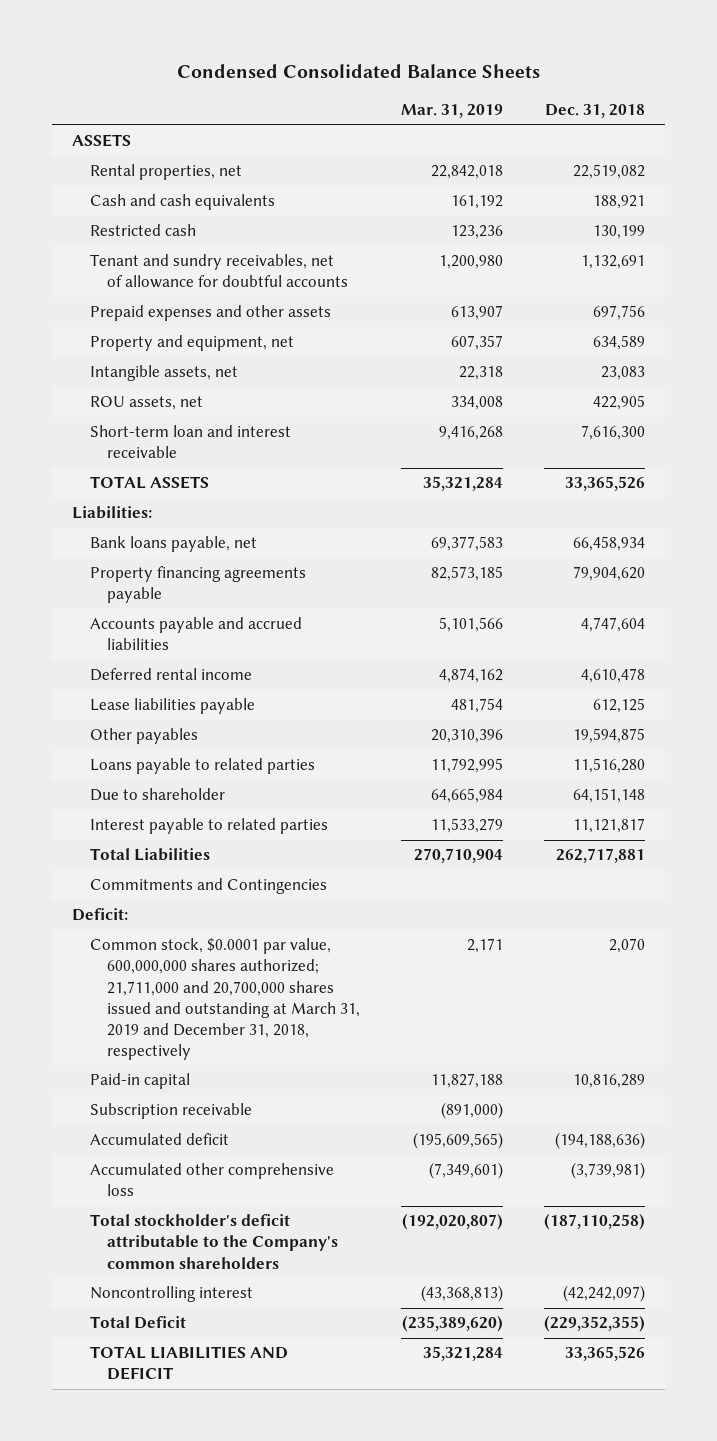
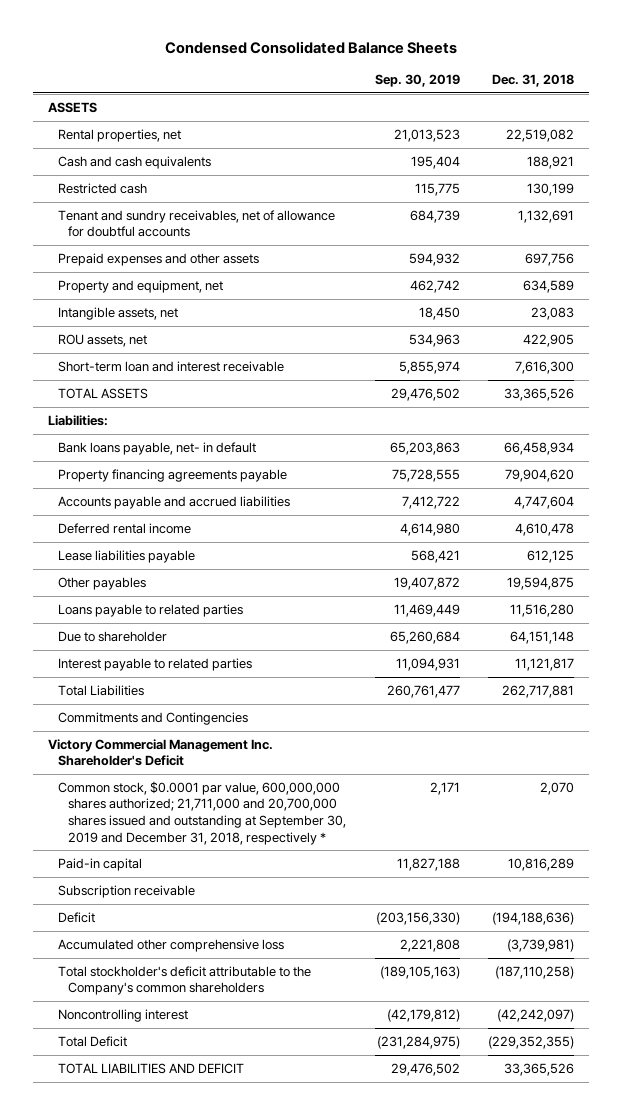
- | Mar. 31, 2019 | Dec. 31, 2018
+ | Sep. 30, 2019 | Dec. 31, 2018
- Bank loans payable, net | 69,377,583 | 66,458,934
+ Bank loans payable, net- in default | 65,203,863 | 66,458,934
- Deficit:
- Common stock, $0.0001 par value, 600,000,000 shares authorized; 21,711,000 and 20,700,000 shares issued and outstanding at March 31, 2019 and December 31, 2018, respectively | 2,171 | 2,070
+ Victory Commercial Management Inc. Shareholder's Deficit
+ Common stock, $0.0001 par value, 600,000,000 shares authorized; 21,711,000 and 20,700,000 shares issued and outstanding at September 30, 2019 and December 31, 2018, respectively * | 2,171 | 2,070
- Accumulated deficit | (195,609,565) | (194,188,636)
+ Deficit | (203,156,330) | (194,188,636)

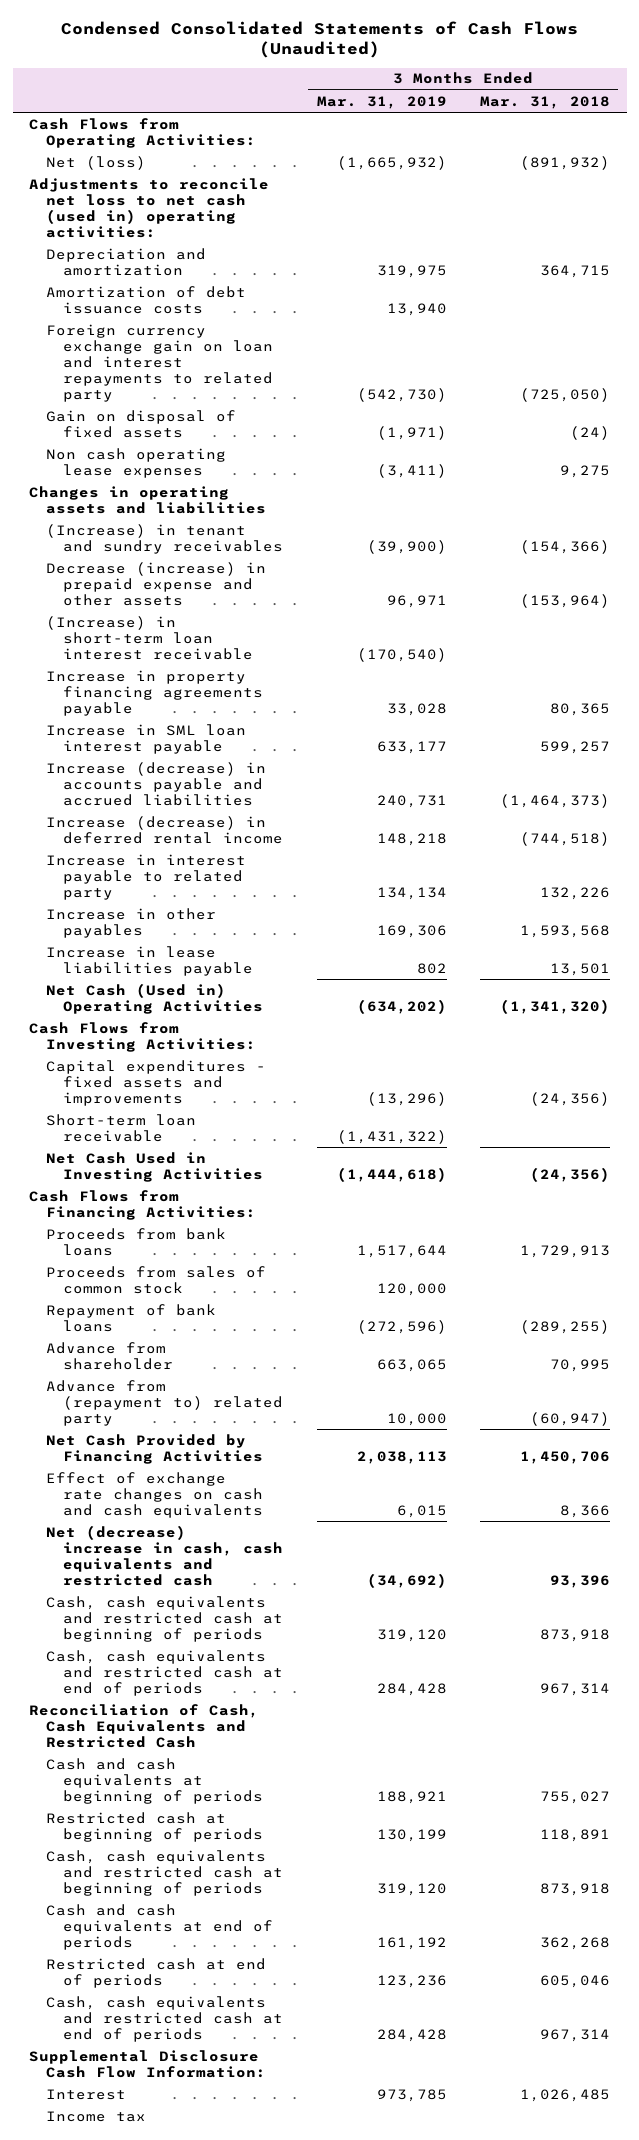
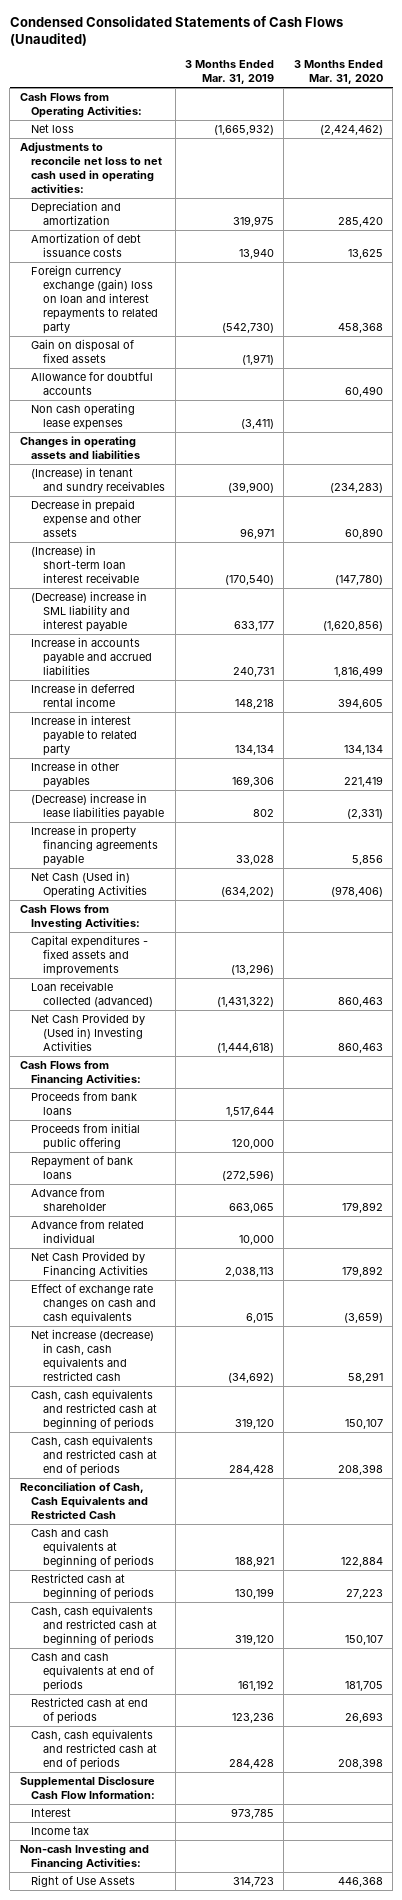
- | 3 Months Ended Mar. 31, 2019 | 3 Months Ended Mar. 31, 2018
+ | 3 Months Ended Mar. 31, 2019 | 3 Months Ended Mar. 31, 2020
- Net (loss) | (1,665,932) | (891,932)
- Adjustments to reconcile net loss to net cash (used in) operating activities:
+ Net loss | (1,665,932) | (2,424,462)
+ Adjustments to reconcile net loss to net cash used in operating activities:
- Foreign currency exchange gain on loan and interest repayments to related party | (542,730) | (725,050)
+ Foreign currency exchange (gain) loss on loan and interest repayments to related party | (542,730) | 458,368
+ Allowance for doubtful accounts | | 60,490
- Decrease (increase) in prepaid expense and other assets | 96,971 | (153,964)
+ Decrease in prepaid expense and other assets | 96,971 | 60,890
- Increase in SML loan interest payable | 633,177 | 599,257
- Increase (decrease) in accounts payable and accrued liabilities | 240,731 | (1,464,373)
- Increase (decrease) in deferred rental income | 148,218 | (744,518)
+ (Decrease) increase in SML liability and interest payable | 633,177 | (1,620,856)
+ Increase in accounts payable and accrued liabilities | 240,731 | 1,816,499
+ Increase in deferred rental income | 148,218 | 394,605
- Increase in lease liabilities payable | 802 | 13,501
+ (Decrease) increase in lease liabilities payable | 802 | (2,331)
moved down: Increase in property financing agreements payable | 33,028 | 5,856
- Short-term loan receivable | (1,431,322) |
- Net Cash Used in Investing Activities | (1,444,618) | (24,356)
+ Loan receivable collected (advanced) | (1,431,322) | 860,463
+ Net Cash Provided by (Used in) Investing Activities | (1,444,618) | 860,463
- Proceeds from sales of common stock | 120,000 |
+ Proceeds from initial public offering | 120,000 |
- Advance from (repayment to) related party | 10,000 | (60,947)
+ Advance from related individual | 10,000 |
- Net (decrease) increase in cash, cash equivalents and restricted cash | (34,692) | 93,396
+ Net increase (decrease) in cash, cash equivalents and restricted cash | (34,692) | 58,291
+ Non-cash Investing and Financing Activities:
+ Right of Use Assets | 314,723 | 446,368

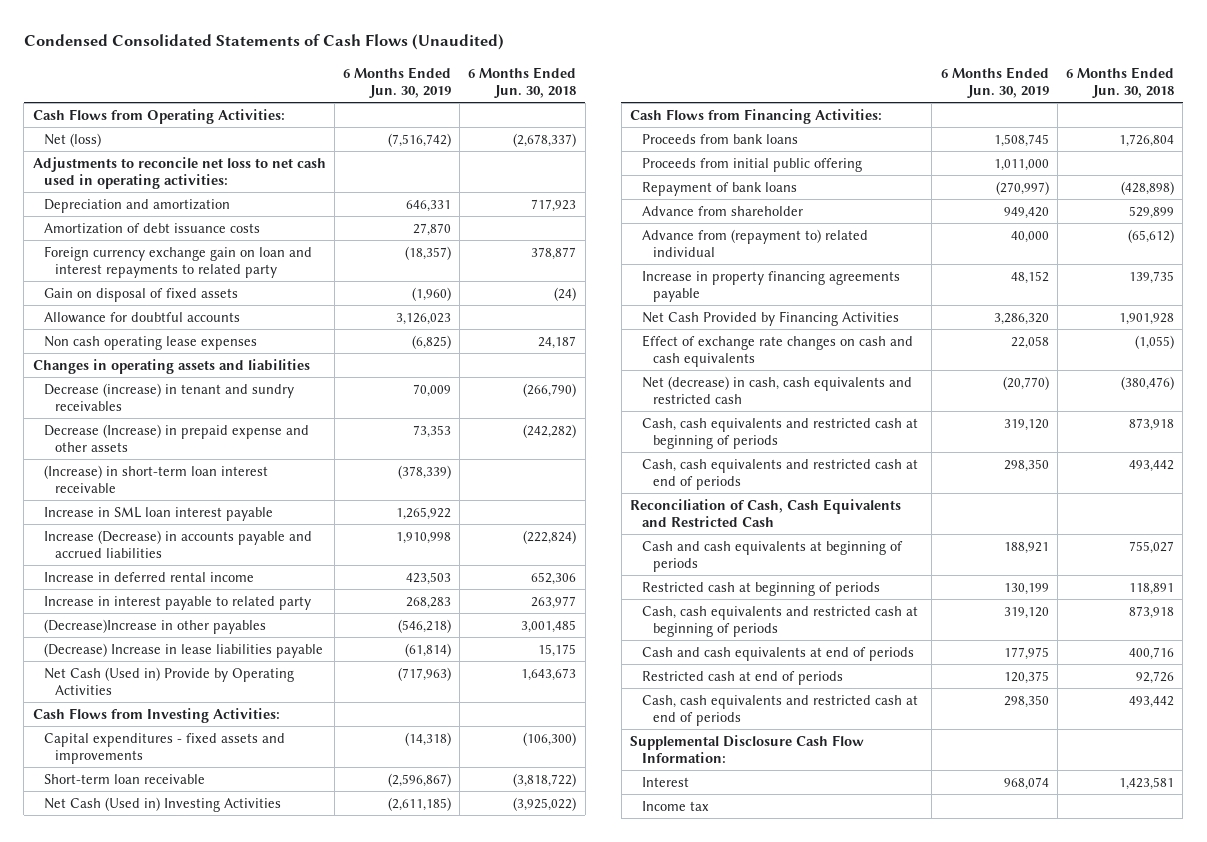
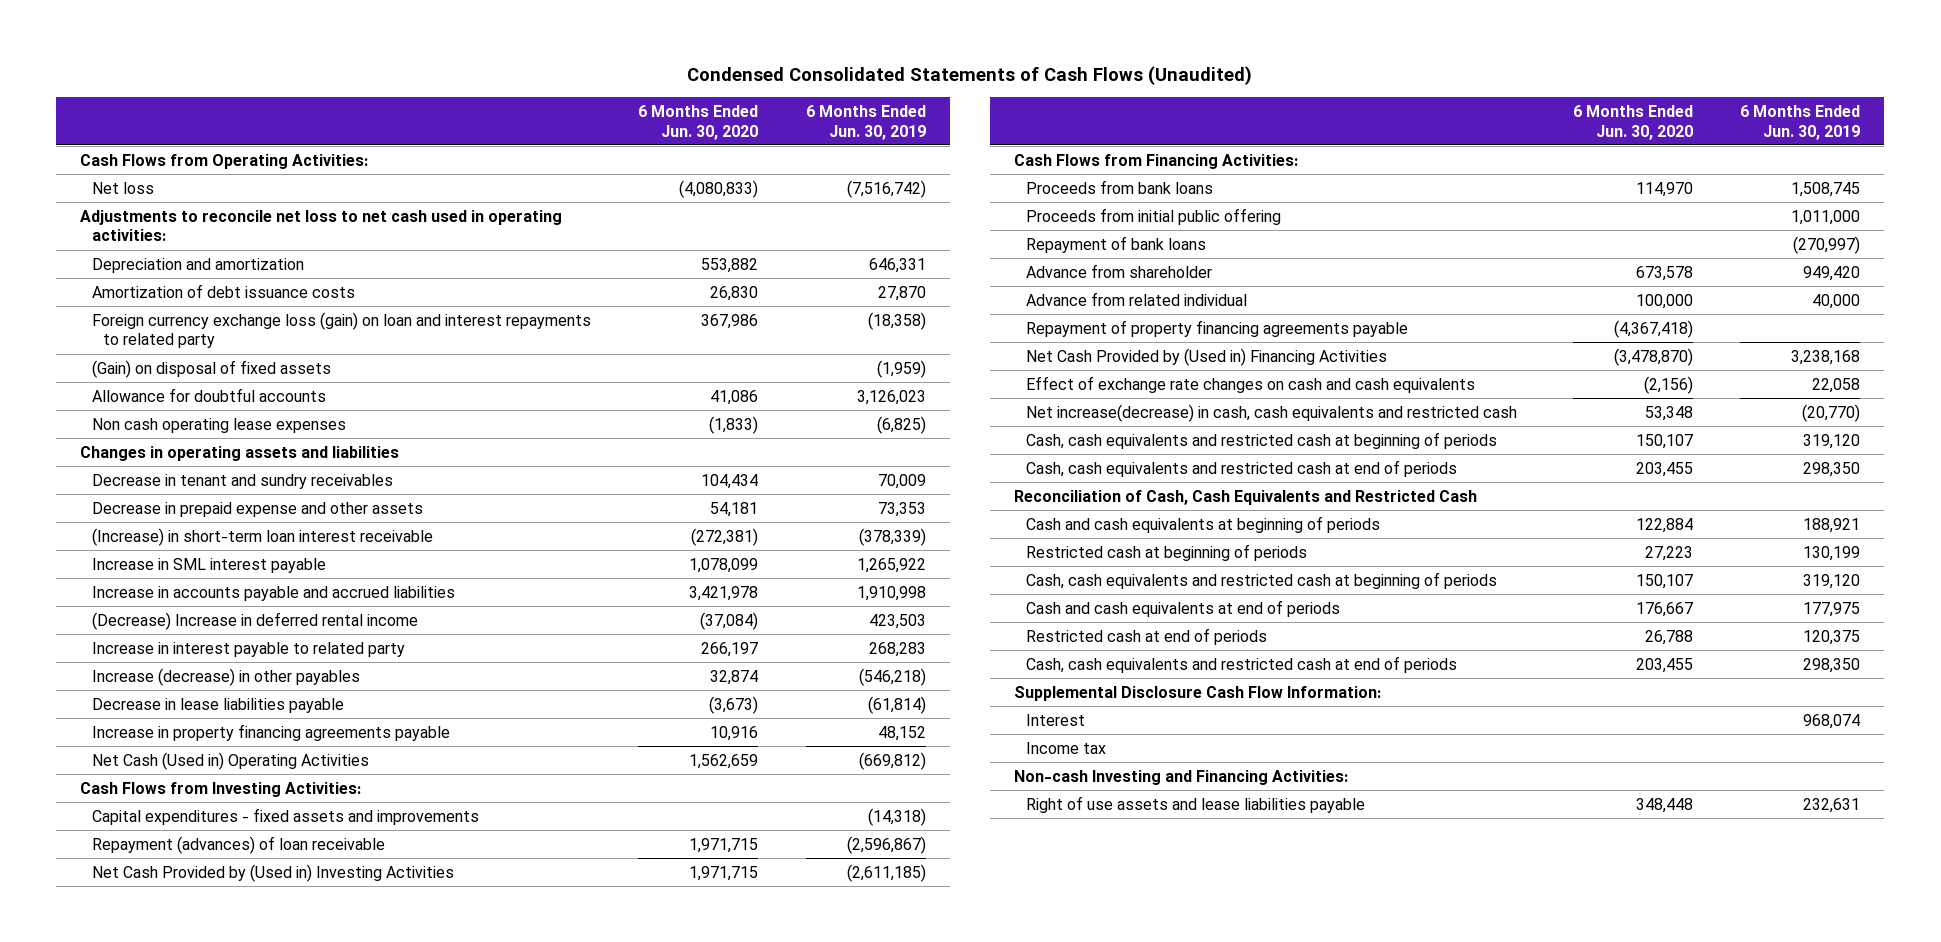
- | 6 Months Ended Jun. 30, 2019 | 6 Months Ended Jun. 30, 2018
+ | 6 Months Ended Jun. 30, 2020 | 6 Months Ended Jun. 30, 2019
- Net (loss) | (7,516,742) | (2,678,337)
+ Net loss | (4,080,833) | (7,516,742)
- Foreign currency exchange gain on loan and interest repayments to related party | (18,357) | 378,877
- Gain on disposal of fixed assets | (1,960) | (24)
+ Foreign currency exchange loss (gain) on loan and interest repayments to related party | 367,986 | (18,358)
+ (Gain) on disposal of fixed assets | | (1,959)
- Decrease (increase) in tenant and sundry receivables | 70,009 | (266,790)
- Decrease (Increase) in prepaid expense and other assets | 73,353 | (242,282)
+ Decrease in tenant and sundry receivables | 104,434 | 70,009
+ Decrease in prepaid expense and other assets | 54,181 | 73,353
- Increase in SML loan interest payable | 1,265,922 |
- Increase (Decrease) in accounts payable and accrued liabilities | 1,910,998 | (222,824)
- Increase in deferred rental income | 423,503 | 652,306
+ Increase in SML interest payable | 1,078,099 | 1,265,922
+ Increase in accounts payable and accrued liabilities | 3,421,978 | 1,910,998
+ (Decrease) Increase in deferred rental income | (37,084) | 423,503
- (Decrease)Increase in other payables | (546,218) | 3,001,485
- (Decrease) Increase in lease liabilities payable | (61,814) | 15,175
- Net Cash (Used in) Provide by Operating Activities | (717,963) | 1,643,673
+ Increase (decrease) in other payables | 32,874 | (546,218)
+ Decrease in lease liabilities payable | (3,673) | (61,814)
moved up: Increase in property financing agreements payable | 10,916 | 48,152
+ Net Cash (Used in) Operating Activities | 1,562,659 | (669,812)
- Short-term loan receivable | (2,596,867) | (3,818,722)
- Net Cash (Used in) Investing Activities | (2,611,185) | (3,925,022)
+ Repayment (advances) of loan receivable | 1,971,715 | (2,596,867)
+ Net Cash Provided by (Used in) Investing Activities | 1,971,715 | (2,611,185)
- Advance from (repayment to) related individual | 40,000 | (65,612)
- Net Cash Provided by Financing Activities | 3,286,320 | 1,901,928
+ Advance from related individual | 100,000 | 40,000
+ Repayment of property financing agreements payable | (4,367,418) |
+ Net Cash Provided by (Used in) Financing Activities | (3,478,870) | 3,238,168
- Net (decrease) in cash, cash equivalents and restricted cash | (20,770) | (380,476)
+ Net increase(decrease) in cash, cash equivalents and restricted cash | 53,348 | (20,770)
+ Non-cash Investing and Financing Activities:
+ Right of use assets and lease liabilities payable | 348,448 | 232,631

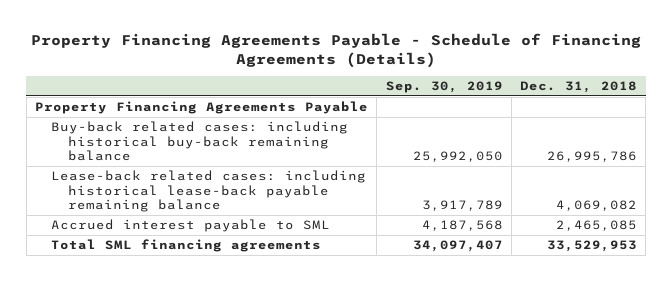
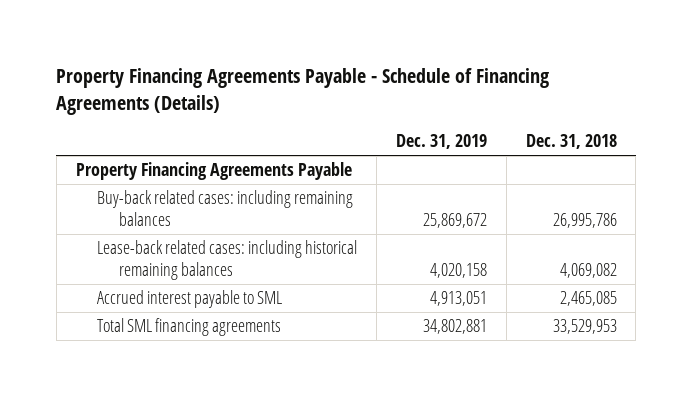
- | Sep. 30, 2019 | Dec. 31, 2018
+ | Dec. 31, 2019 | Dec. 31, 2018
- Buy-back related cases: including historical buy-back remaining balance | 25,992,050 | 26,995,786
- Lease-back related cases: including historical lease-back payable remaining balance | 3,917,789 | 4,069,082
+ Buy-back related cases: including remaining balances | 25,869,672 | 26,995,786
+ Lease-back related cases: including historical remaining balances | 4,020,158 | 4,069,082

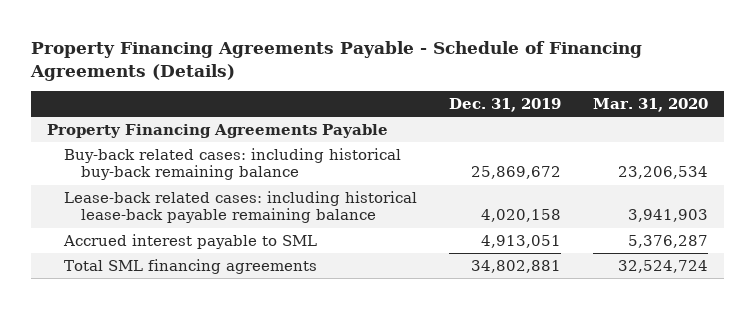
- | Dec. 31, 2019 | Dec. 31, 2018
+ | Dec. 31, 2019 | Mar. 31, 2020
- Buy-back related cases: including remaining balances | 25,869,672 | 26,995,786
- Lease-back related cases: including historical remaining balances | 4,020,158 | 4,069,082
+ Buy-back related cases: including historical buy-back remaining balance | 25,869,672 | 23,206,534
+ Lease-back related cases: including historical lease-back payable remaining balance | 4,020,158 | 3,941,903

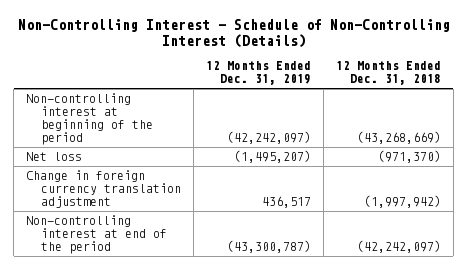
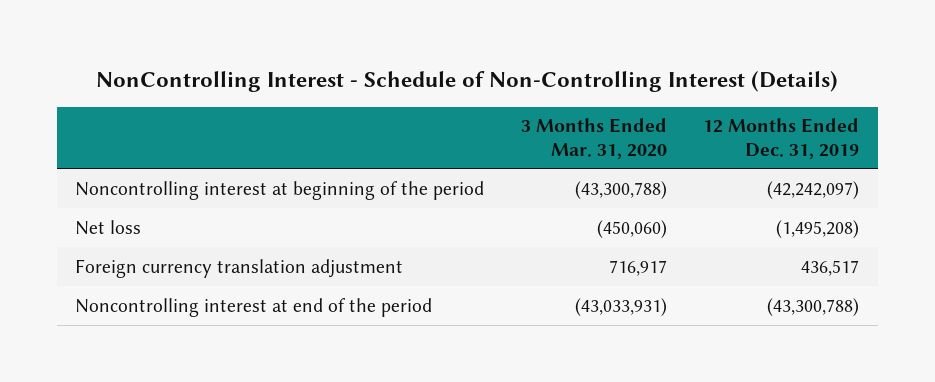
- Non-Controlling Interest - Schedule of Non-Controlling Interest (Details)
+ NonControlling Interest - Schedule of Non-Controlling Interest (Details)
- | 12 Months Ended Dec. 31, 2019 | 12 Months Ended Dec. 31, 2018
+ | 3 Months Ended Mar. 31, 2020 | 12 Months Ended Dec. 31, 2019
- Non-controlling interest at beginning of the period | (42,242,097) | (43,268,669)
- Net loss | (1,495,207) | (971,370)
- Change in foreign currency translation adjustment | 436,517 | (1,997,942)
- Non-controlling interest at end of the period | (43,300,787) | (42,242,097)
+ Noncontrolling interest at beginning of the period | (43,300,788) | (42,242,097)
+ Net loss | (450,060) | (1,495,208)
+ Foreign currency translation adjustment | 716,917 | 436,517
+ Noncontrolling interest at end of the period | (43,033,931) | (43,300,788)

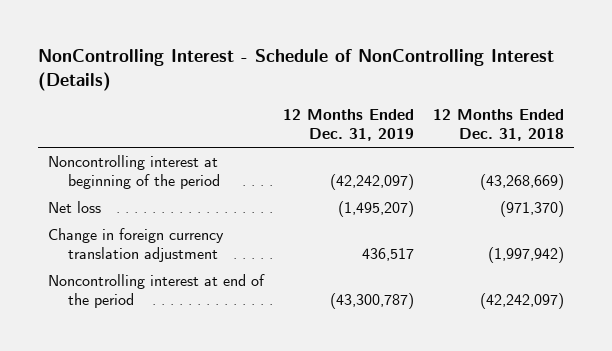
- NonControlling Interest - Schedule of Non-Controlling Interest (Details)
+ NonControlling Interest - Schedule of NonControlling Interest (Details)
- | 3 Months Ended Mar. 31, 2020 | 12 Months Ended Dec. 31, 2019
+ | 12 Months Ended Dec. 31, 2019 | 12 Months Ended Dec. 31, 2018
- Net loss | (450,060) | (1,495,208)
- Foreign currency translation adjustment | 716,917 | 436,517
- Noncontrolling interest at end of the period | (43,033,931) | (43,300,788)
+ Net loss | (1,495,207) | (971,370)
+ Change in foreign currency translation adjustment | 436,517 | (1,997,942)
+ Noncontrolling interest at end of the period | (43,300,787) | (42,242,097)

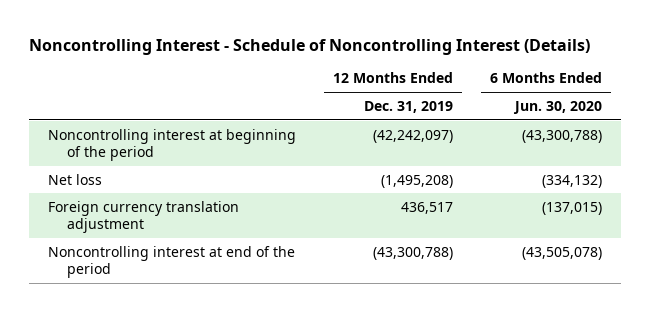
- NonControlling Interest - Schedule of NonControlling Interest (Details)
+ Noncontrolling Interest - Schedule of Noncontrolling Interest (Details)
- | 12 Months Ended Dec. 31, 2019 | 12 Months Ended Dec. 31, 2018
+ | 12 Months Ended Dec. 31, 2019 | 6 Months Ended Jun. 30, 2020
- Net loss | (1,495,207) | (971,370)
- Change in foreign currency translation adjustment | 436,517 | (1,997,942)
- Noncontrolling interest at end of the period | (43,300,787) | (42,242,097)
+ Net loss | (1,495,208) | (334,132)
+ Foreign currency translation adjustment | 436,517 | (137,015)
+ Noncontrolling interest at end of the period | (43,300,788) | (43,505,078)

